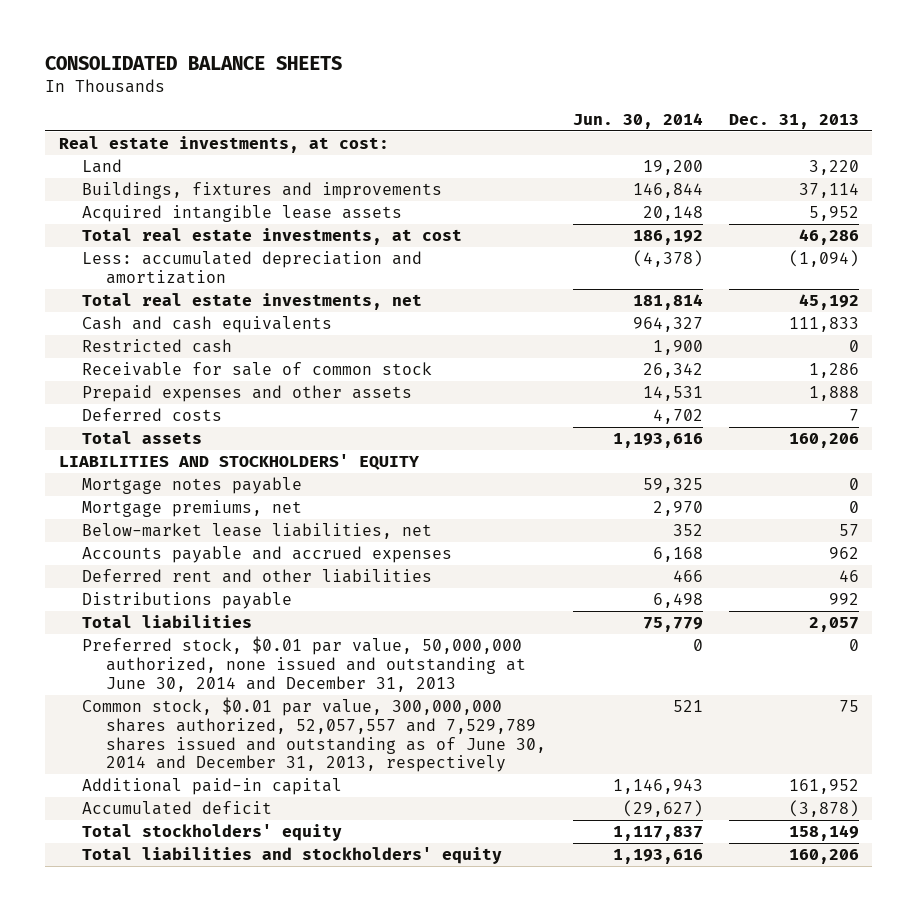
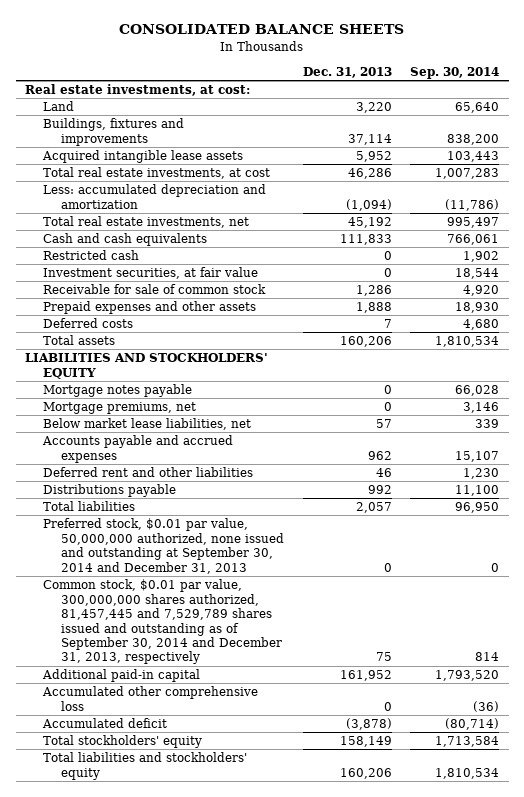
- | Jun. 30, 2014 | Dec. 31, 2013
+ | Dec. 31, 2013 | Sep. 30, 2014
+ Investment securities, at fair value | 0 | 18,544
- Below-market lease liabilities, net | 352 | 57
+ Below market lease liabilities, net | 57 | 339
- Preferred stock, $0.01 par value, 50,000,000 authorized, none issued and outstanding at June 30, 2014 and December 31, 2013 | 0 | 0
- Common stock, $0.01 par value, 300,000,000 shares authorized, 52,057,557 and 7,529,789 shares issued and outstanding as of June 30, 2014 and December 31, 2013, respectively | 521 | 75
+ Preferred stock, $0.01 par value, 50,000,000 authorized, none issued and outstanding at September 30, 2014 and December 31, 2013 | 0 | 0
+ Common stock, $0.01 par value, 300,000,000 shares authorized, 81,457,445 and 7,529,789 shares issued and outstanding as of September 30, 2014 and December 31, 2013, respectively | 75 | 814
+ Accumulated other comprehensive loss | 0 | (36)

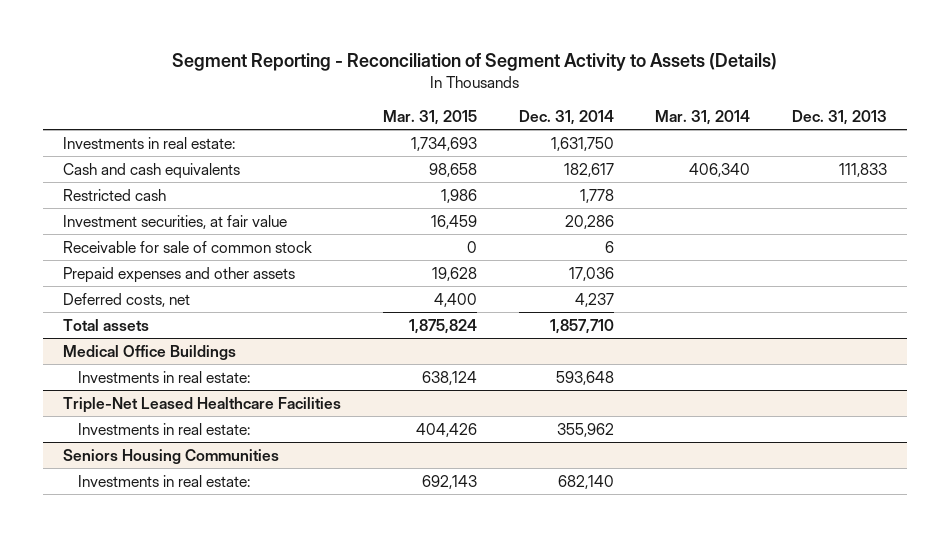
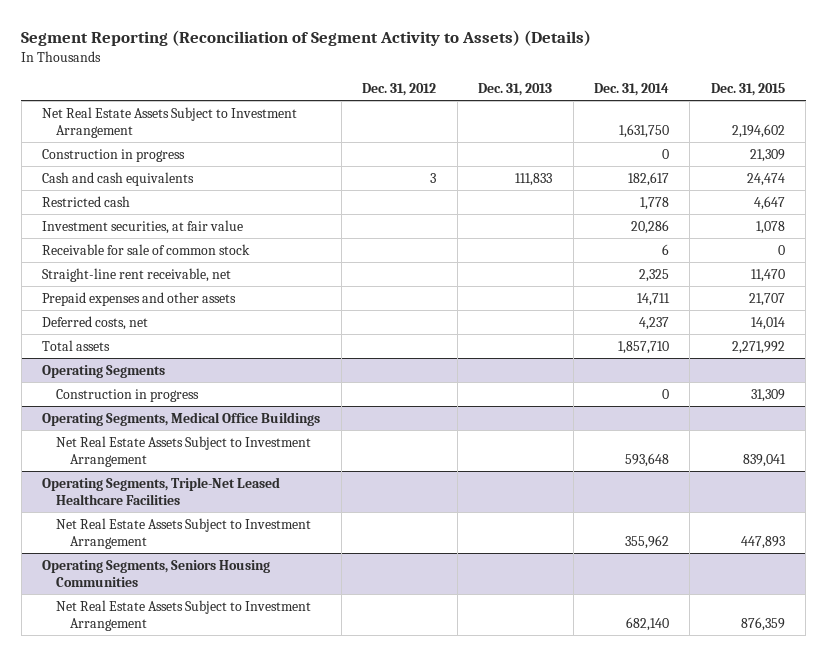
- Segment Reporting - Reconciliation of Segment Activity to Assets (Details)
+ Segment Reporting (Reconciliation of Segment Activity to Assets) (Details)
- | Mar. 31, 2015 | Dec. 31, 2014 | Mar. 31, 2014 | Dec. 31, 2013
+ | Dec. 31, 2012 | Dec. 31, 2013 | Dec. 31, 2014 | Dec. 31, 2015
- Investments in real estate: | 1,734,693 | 1,631,750 | |
+ Net Real Estate Assets Subject to Investment Arrangement | | | 1,631,750 | 2,194,602
+ Construction in progress | | | 0 | 21,309
- Prepaid expenses and other assets | 19,628 | 17,036 | |
+ Straight-line rent receivable, net | | | 2,325 | 11,470
+ Prepaid expenses and other assets | | | 14,711 | 21,707
- Medical Office Buildings
- Investments in real estate: | 638,124 | 593,648 | |
- Triple-Net Leased Healthcare Facilities
- Investments in real estate: | 404,426 | 355,962 | |
- Seniors Housing Communities
- Investments in real estate: | 692,143 | 682,140 | |
+ Operating Segments
+ Construction in progress | | | 0 | 31,309
+ Operating Segments, Medical Office Buildings
+ Net Real Estate Assets Subject to Investment Arrangement | | | 593,648 | 839,041
+ Operating Segments, Triple-Net Leased Healthcare Facilities
+ Net Real Estate Assets Subject to Investment Arrangement | | | 355,962 | 447,893
+ Operating Segments, Seniors Housing Communities
+ Net Real Estate Assets Subject to Investment Arrangement | | | 682,140 | 876,359

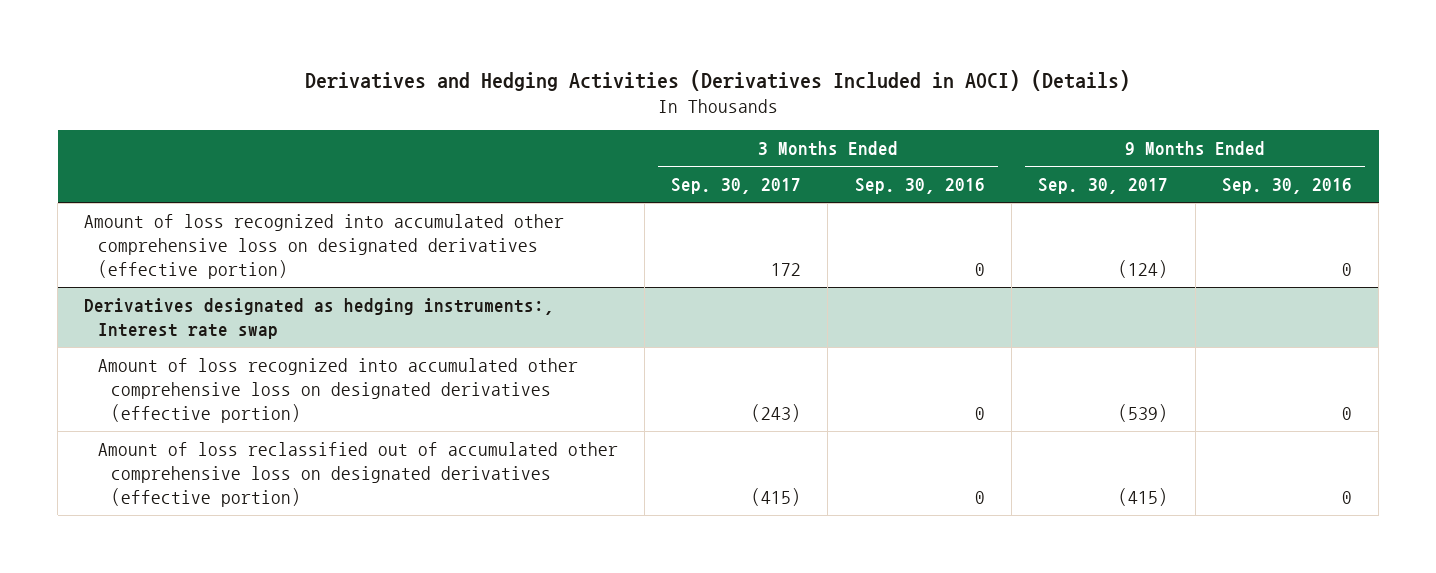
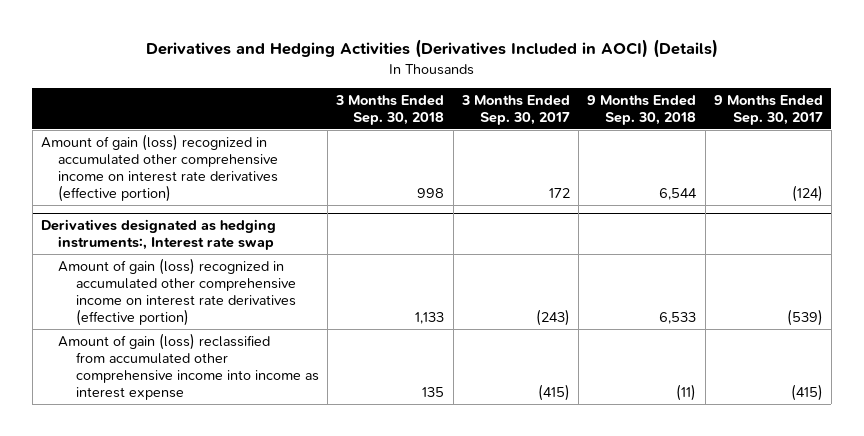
- | 3 Months Ended Sep. 30, 2017 | 3 Months Ended Sep. 30, 2016 | 9 Months Ended Sep. 30, 2017 | 9 Months Ended Sep. 30, 2016
+ | 3 Months Ended Sep. 30, 2018 | 3 Months Ended Sep. 30, 2017 | 9 Months Ended Sep. 30, 2018 | 9 Months Ended Sep. 30, 2017
- Amount of loss recognized into accumulated other comprehensive loss on designated derivatives (effective portion) | 172 | 0 | (124) | 0
+ Amount of gain (loss) recognized in accumulated other comprehensive income on interest rate derivatives (effective portion) | 998 | 172 | 6,544 | (124)
@ Derivatives designated as hedging instruments:, Interest rate swap
- Amount of loss recognized into accumulated other comprehensive loss on designated derivatives (effective portion) | (243) | 0 | (539) | 0
- Amount of loss reclassified out of accumulated other comprehensive loss on designated derivatives (effective portion) | (415) | 0 | (415) | 0
+ Amount of gain (loss) recognized in accumulated other comprehensive income on interest rate derivatives (effective portion) | 1,133 | (243) | 6,533 | (539)
+ Amount of gain (loss) reclassified from accumulated other comprehensive income into income as interest expense | 135 | (415) | (11) | (415)

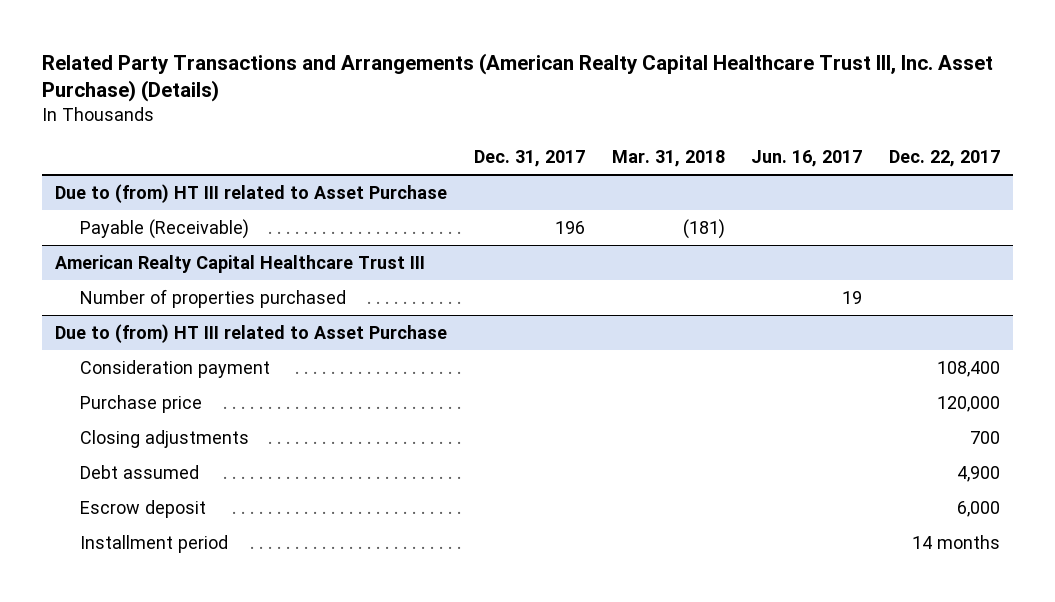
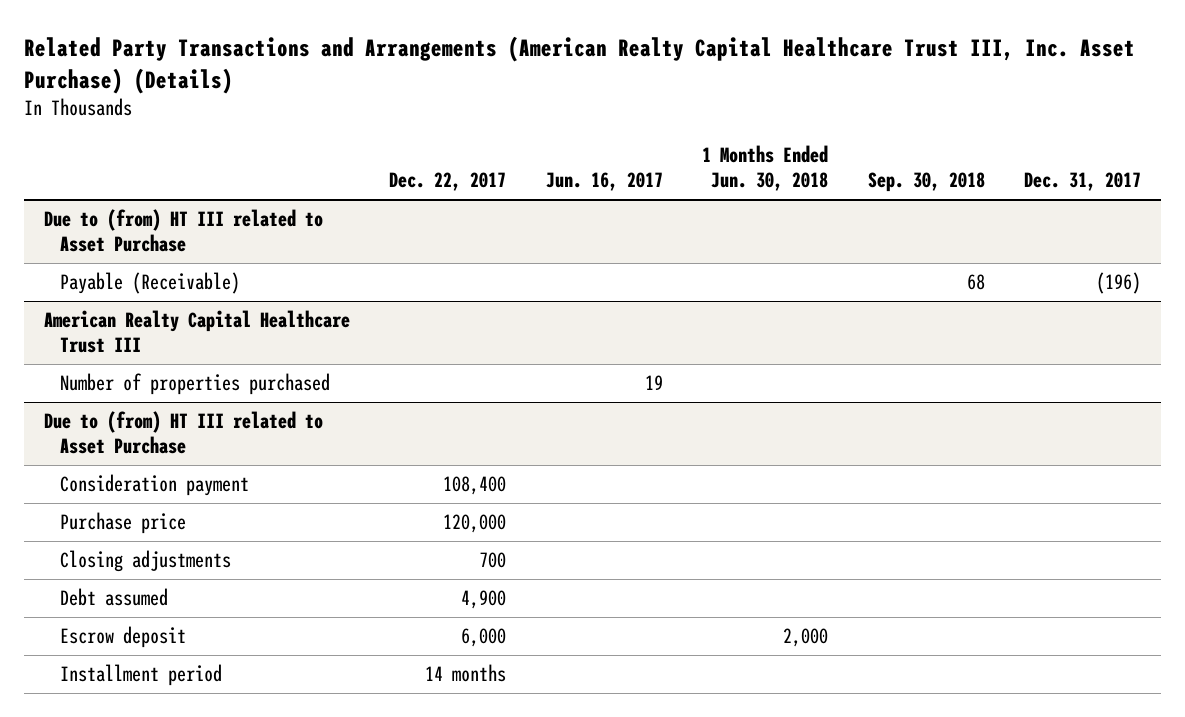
- | Dec. 31, 2017 | Mar. 31, 2018 | Jun. 16, 2017 | Dec. 22, 2017
+ | Dec. 22, 2017 | Jun. 16, 2017 | 1 Months Ended Jun. 30, 2018 | Sep. 30, 2018 | Dec. 31, 2017
@ Due to (from) HT III related to Asset Purchase
- Payable (Receivable) | 196 | (181) | |
+ Payable (Receivable) | | | | 68 | (196)

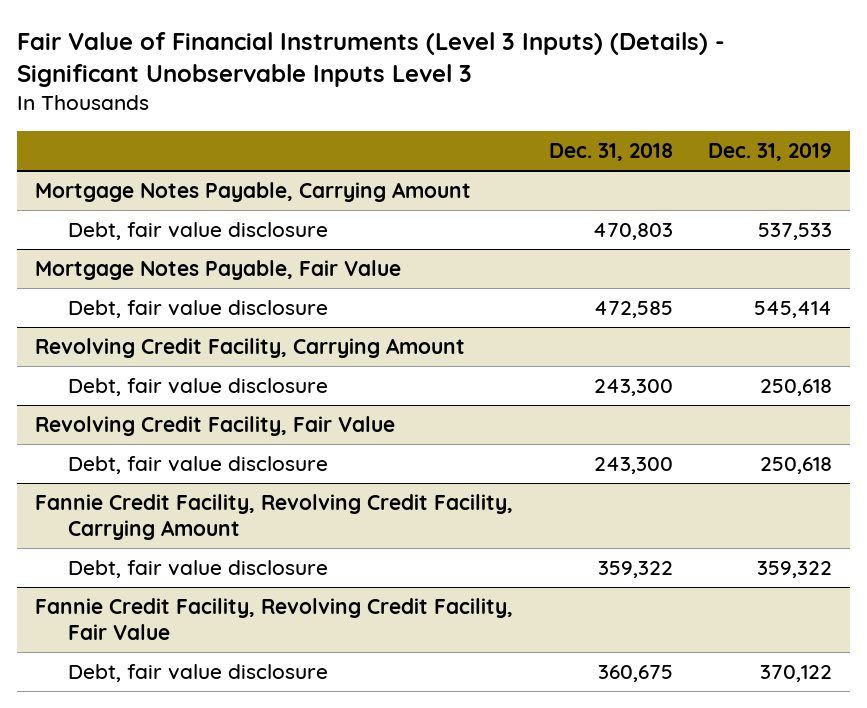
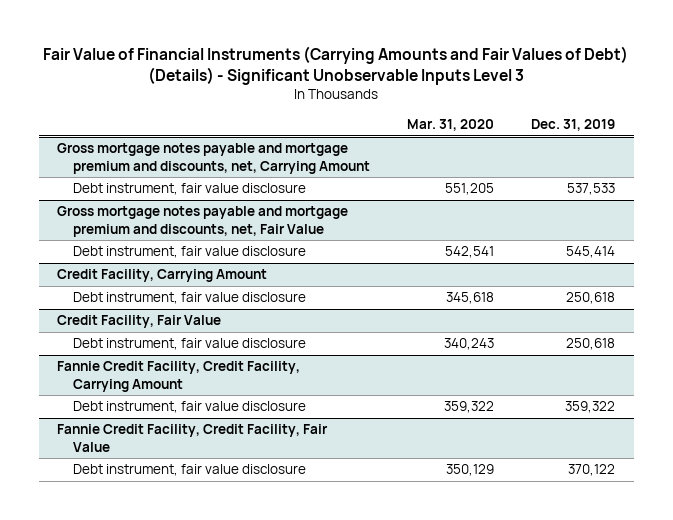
- Fair Value of Financial Instruments (Level 3 Inputs) (Details) - Significant Unobservable Inputs Level 3
+ Fair Value of Financial Instruments (Carrying Amounts and Fair Values of Debt) (Details) - Significant Unobservable Inputs Level 3
- | Dec. 31, 2018 | Dec. 31, 2019
+ | Mar. 31, 2020 | Dec. 31, 2019
- Mortgage Notes Payable, Carrying Amount
- Debt, fair value disclosure | 470,803 | 537,533
- Mortgage Notes Payable, Fair Value
- Debt, fair value disclosure | 472,585 | 545,414
- Revolving Credit Facility, Carrying Amount
- Debt, fair value disclosure | 243,300 | 250,618
- Revolving Credit Facility, Fair Value
- Debt, fair value disclosure | 243,300 | 250,618
- Fannie Credit Facility, Revolving Credit Facility, Carrying Amount
- Debt, fair value disclosure | 359,322 | 359,322
- Fannie Credit Facility, Revolving Credit Facility, Fair Value
- Debt, fair value disclosure | 360,675 | 370,122
+ Gross mortgage notes payable and mortgage premium and discounts, net, Carrying Amount
+ Debt instrument, fair value disclosure | 551,205 | 537,533
+ Gross mortgage notes payable and mortgage premium and discounts, net, Fair Value
+ Debt instrument, fair value disclosure | 542,541 | 545,414
+ Credit Facility, Carrying Amount
+ Debt instrument, fair value disclosure | 345,618 | 250,618
+ Credit Facility, Fair Value
+ Debt instrument, fair value disclosure | 340,243 | 250,618
+ Fannie Credit Facility, Credit Facility, Carrying Amount
+ Debt instrument, fair value disclosure | 359,322 | 359,322
+ Fannie Credit Facility, Credit Facility, Fair Value
+ Debt instrument, fair value disclosure | 350,129 | 370,122

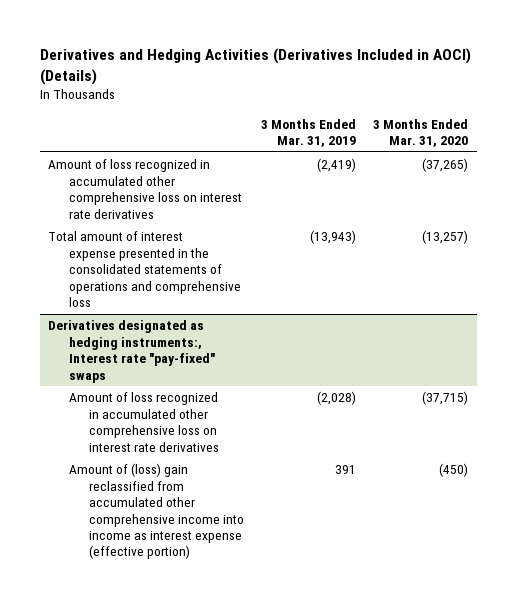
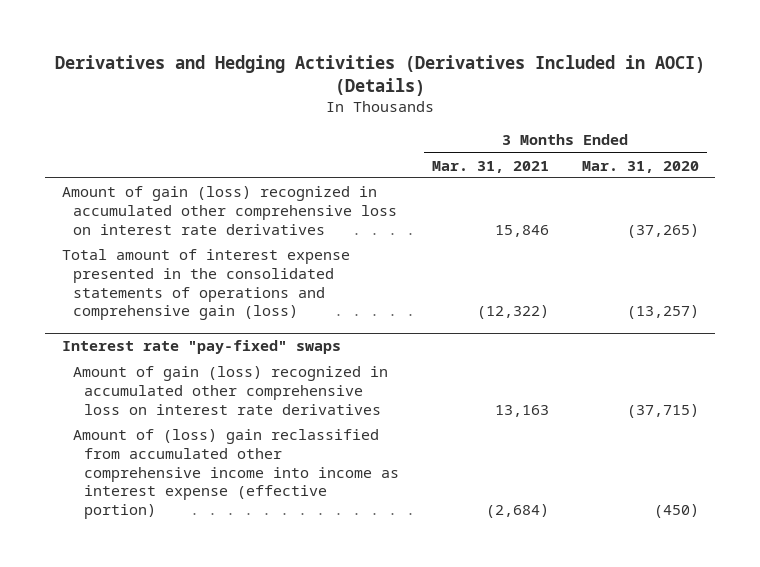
- | 3 Months Ended Mar. 31, 2019 | 3 Months Ended Mar. 31, 2020
+ | 3 Months Ended Mar. 31, 2021 | 3 Months Ended Mar. 31, 2020
- Amount of loss recognized in accumulated other comprehensive loss on interest rate derivatives | (2,419) | (37,265)
- Total amount of interest expense presented in the consolidated statements of operations and comprehensive loss | (13,943) | (13,257)
- Derivatives designated as hedging instruments:, Interest rate "pay-fixed" swaps
- Amount of loss recognized in accumulated other comprehensive loss on interest rate derivatives | (2,028) | (37,715)
+ Amount of gain (loss) recognized in accumulated other comprehensive loss on interest rate derivatives | 15,846 | (37,265)
+ Total amount of interest expense presented in the consolidated statements of operations and comprehensive gain (loss) | (12,322) | (13,257)
+ Interest rate "pay-fixed" swaps
+ Amount of gain (loss) recognized in accumulated other comprehensive loss on interest rate derivatives | 13,163 | (37,715)

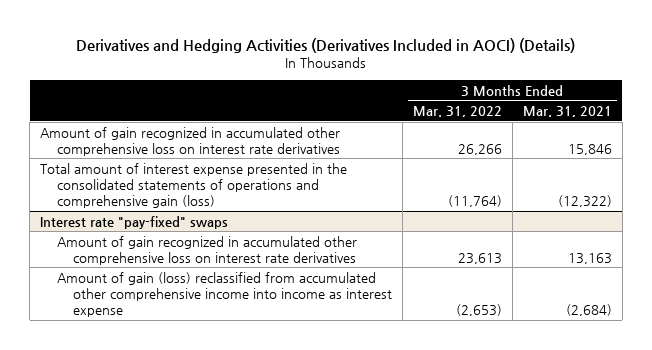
- | 3 Months Ended Mar. 31, 2021 | 3 Months Ended Mar. 31, 2020
+ | 3 Months Ended Mar. 31, 2022 | 3 Months Ended Mar. 31, 2021
- Amount of gain (loss) recognized in accumulated other comprehensive loss on interest rate derivatives | 15,846 | (37,265)
+ Amount of gain recognized in accumulated other comprehensive loss on interest rate derivatives | 26,266 | 15,846
@ Interest rate "pay-fixed" swaps
- Amount of gain (loss) recognized in accumulated other comprehensive loss on interest rate derivatives | 13,163 | (37,715)
- Amount of (loss) gain reclassified from accumulated other comprehensive income into income as interest expense (effective portion) | (2,684) | (450)
+ Amount of gain recognized in accumulated other comprehensive loss on interest rate derivatives | 23,613 | 13,163
+ Amount of gain (loss) reclassified from accumulated other comprehensive income into income as interest expense | (2,653) | (2,684)

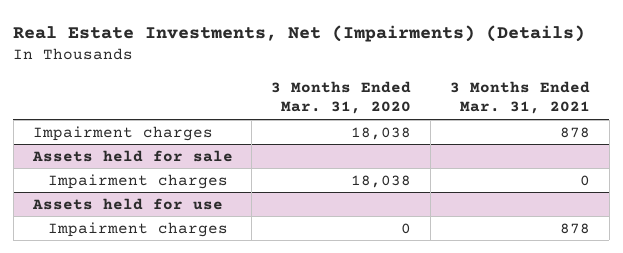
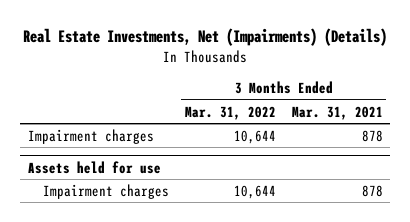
- | 3 Months Ended Mar. 31, 2020 | 3 Months Ended Mar. 31, 2021
+ | 3 Months Ended Mar. 31, 2022 | 3 Months Ended Mar. 31, 2021
- Assets held for sale
- Impairment charges | 18,038 | 0

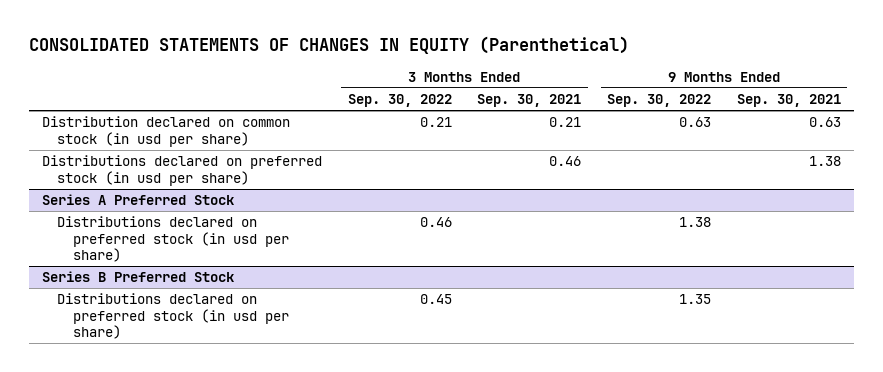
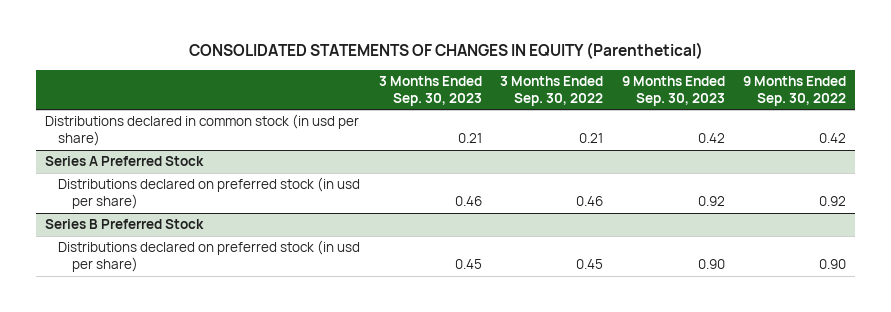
- | 3 Months Ended Sep. 30, 2022 | 3 Months Ended Sep. 30, 2021 | 9 Months Ended Sep. 30, 2022 | 9 Months Ended Sep. 30, 2021
+ | 3 Months Ended Sep. 30, 2023 | 3 Months Ended Sep. 30, 2022 | 9 Months Ended Sep. 30, 2023 | 9 Months Ended Sep. 30, 2022
- Distribution declared on common stock (in usd per share) | 0.21 | 0.21 | 0.63 | 0.63
- Distributions declared on preferred stock (in usd per share) | | 0.46 | | 1.38
+ Distributions declared in common stock (in usd per share) | 0.21 | 0.21 | 0.42 | 0.42
@ Series A Preferred Stock
- Distributions declared on preferred stock (in usd per share) | 0.46 | | 1.38 |
+ Distributions declared on preferred stock (in usd per share) | 0.46 | 0.46 | 0.92 | 0.92
@ Series B Preferred Stock
- Distributions declared on preferred stock (in usd per share) | 0.45 | | 1.35 |
+ Distributions declared on preferred stock (in usd per share) | 0.45 | 0.45 | 0.90 | 0.90

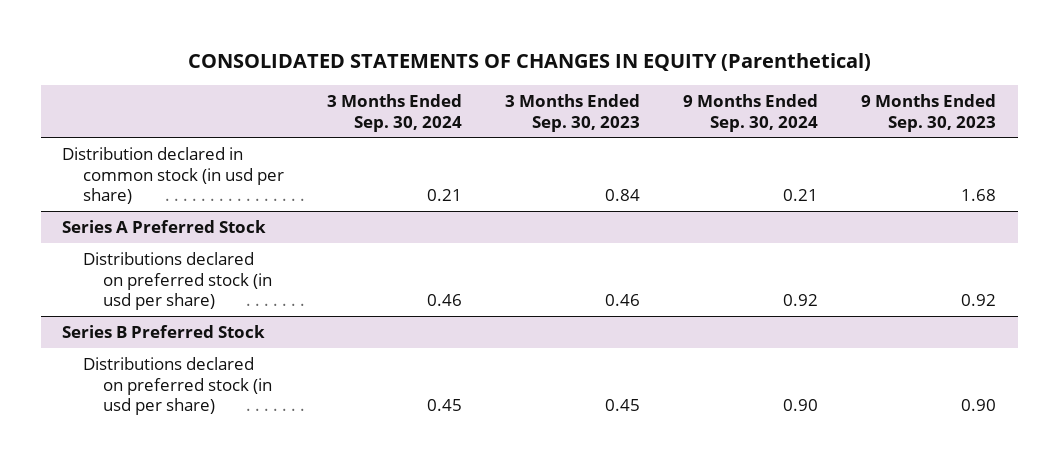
- | 3 Months Ended Sep. 30, 2023 | 3 Months Ended Sep. 30, 2022 | 9 Months Ended Sep. 30, 2023 | 9 Months Ended Sep. 30, 2022
+ | 3 Months Ended Sep. 30, 2024 | 3 Months Ended Sep. 30, 2023 | 9 Months Ended Sep. 30, 2024 | 9 Months Ended Sep. 30, 2023
- Distributions declared in common stock (in usd per share) | 0.21 | 0.21 | 0.42 | 0.42
+ Distribution declared in common stock (in usd per share) | 0.21 | 0.84 | 0.21 | 1.68

